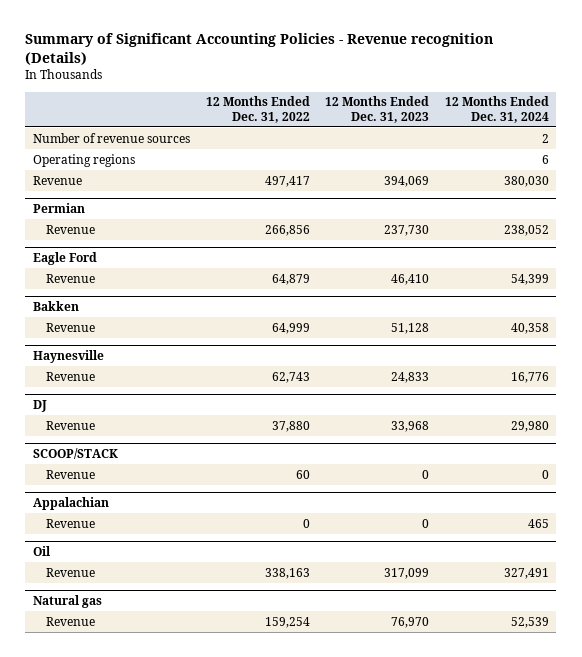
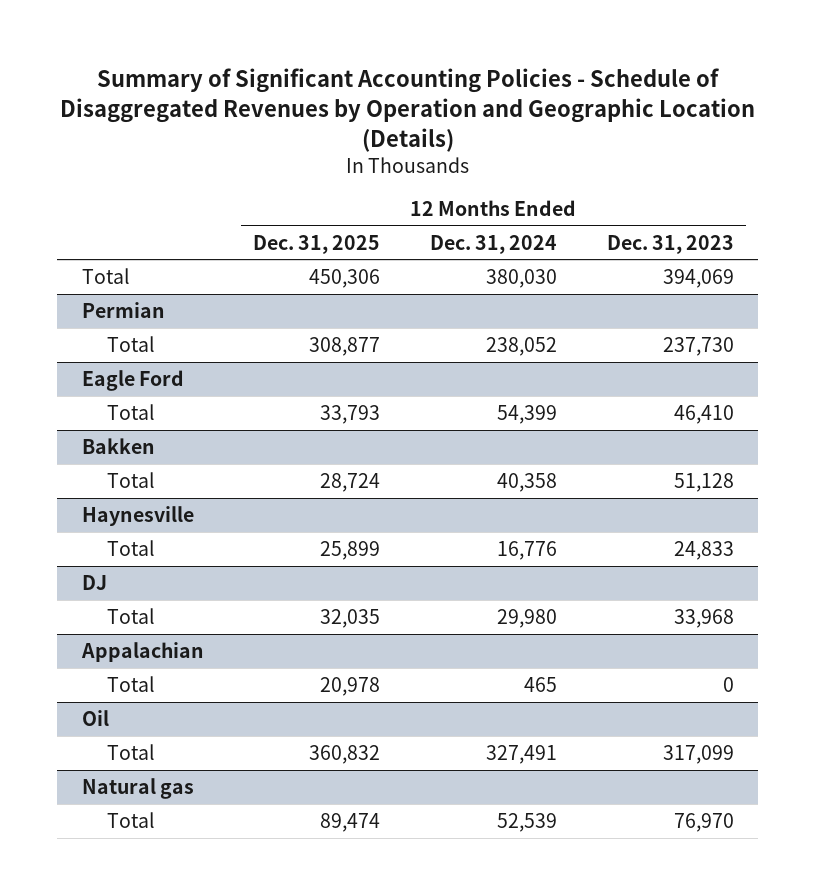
- Summary of Significant Accounting Policies - Revenue recognition (Details)
+ Summary of Significant Accounting Policies - Schedule of Disaggregated Revenues by Operation and Geographic Location (Details)
- | 12 Months Ended Dec. 31, 2022 | 12 Months Ended Dec. 31, 2023 | 12 Months Ended Dec. 31, 2024
+ | 12 Months Ended Dec. 31, 2025 | 12 Months Ended Dec. 31, 2024 | 12 Months Ended Dec. 31, 2023
- Number of revenue sources | | | 2
- Operating regions | | | 6
- Revenue | 497,417 | 394,069 | 380,030
+ Total | 450,306 | 380,030 | 394,069
@ Permian
- Revenue | 266,856 | 237,730 | 238,052
+ Total | 308,877 | 238,052 | 237,730
@ Eagle Ford
- Revenue | 64,879 | 46,410 | 54,399
+ Total | 33,793 | 54,399 | 46,410
@ Bakken
- Revenue | 64,999 | 51,128 | 40,358
+ Total | 28,724 | 40,358 | 51,128
@ Haynesville
- Revenue | 62,743 | 24,833 | 16,776
+ Total | 25,899 | 16,776 | 24,833
@ DJ
- Revenue | 37,880 | 33,968 | 29,980
- SCOOP/STACK
- Revenue | 60 | 0 | 0
@ DJ
+ Total | 32,035 | 29,980 | 33,968
@ Appalachian
- Revenue | 0 | 0 | 465
+ Total | 20,978 | 465 | 0
@ Oil
- Revenue | 338,163 | 317,099 | 327,491
+ Total | 360,832 | 327,491 | 317,099
@ Natural gas
- Revenue | 159,254 | 76,970 | 52,539
+ Total | 89,474 | 52,539 | 76,970

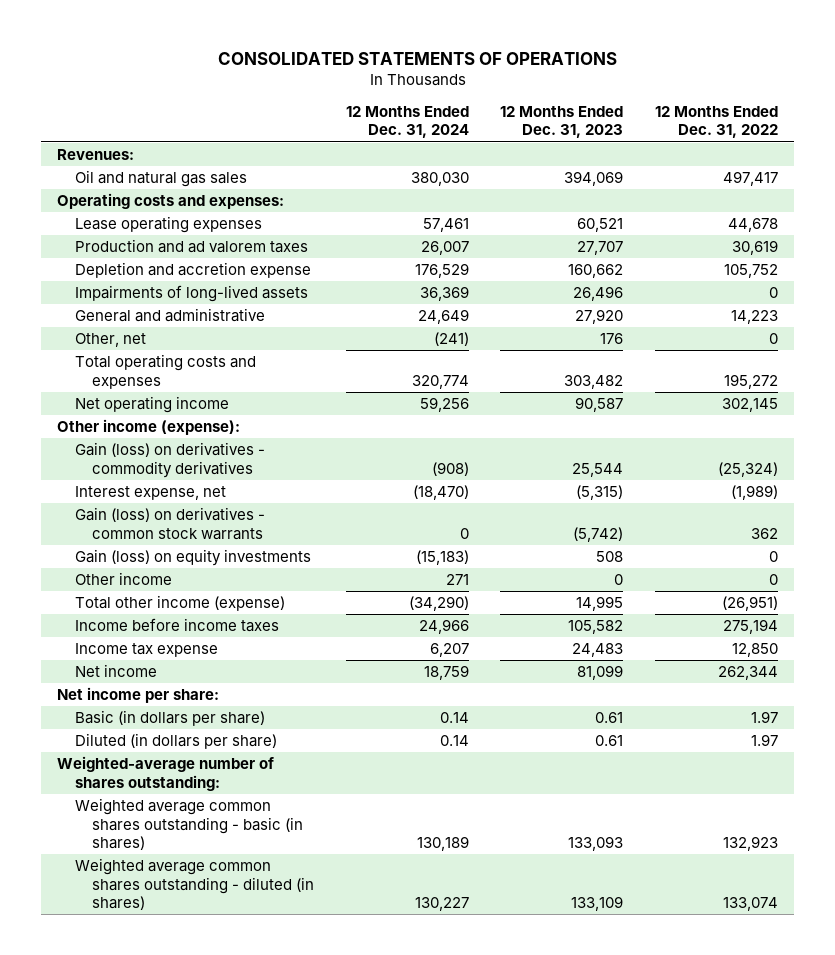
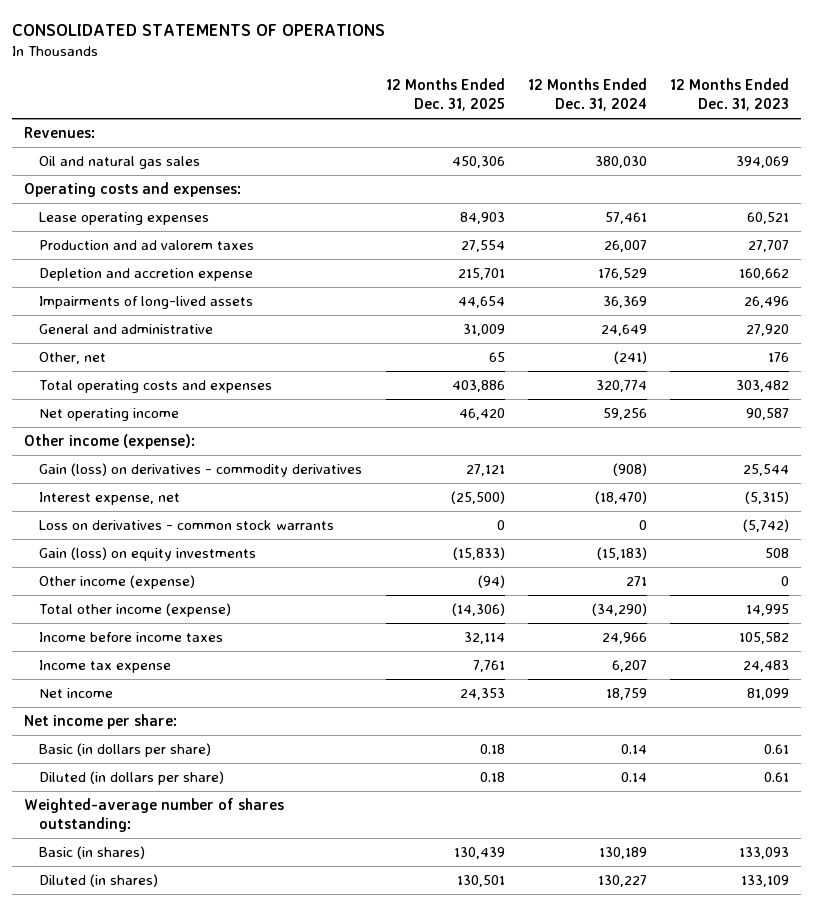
- | 12 Months Ended Dec. 31, 2024 | 12 Months Ended Dec. 31, 2023 | 12 Months Ended Dec. 31, 2022
+ | 12 Months Ended Dec. 31, 2025 | 12 Months Ended Dec. 31, 2024 | 12 Months Ended Dec. 31, 2023
- Gain (loss) on derivatives - common stock warrants | 0 | (5,742) | 362
+ Loss on derivatives - common stock warrants | 0 | 0 | (5,742)
- Other income | 271 | 0 | 0
+ Other income (expense) | (94) | 271 | 0
- Weighted average common shares outstanding - basic (in shares) | 130,189 | 133,093 | 132,923
- Weighted average common shares outstanding - diluted (in shares) | 130,227 | 133,109 | 133,074
+ Basic (in shares) | 130,439 | 130,189 | 133,093
+ Diluted (in shares) | 130,501 | 130,227 | 133,109

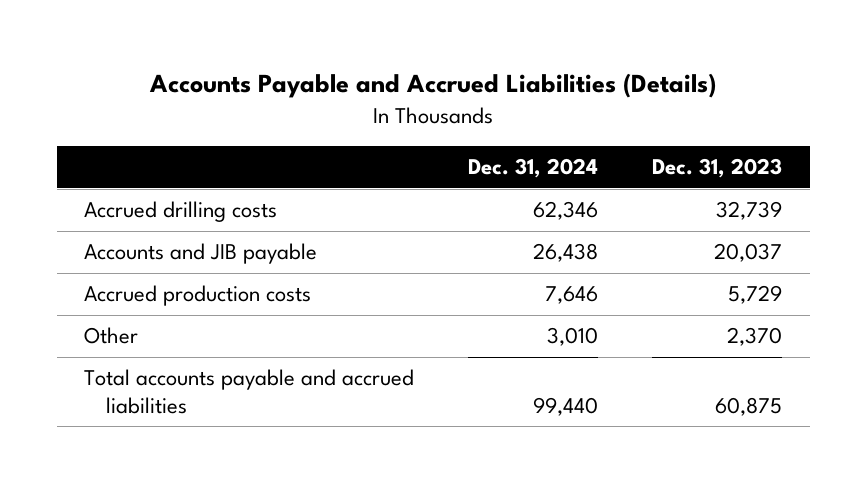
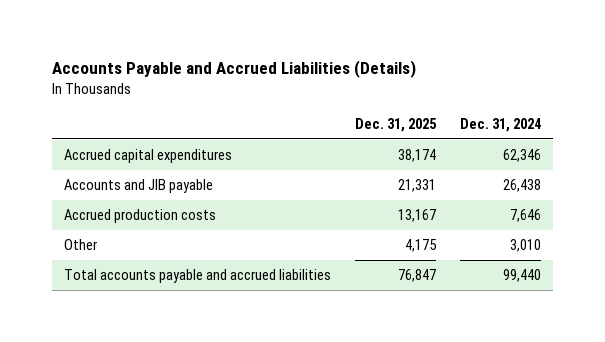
- | Dec. 31, 2024 | Dec. 31, 2023
+ | Dec. 31, 2025 | Dec. 31, 2024
- Accrued drilling costs | 62,346 | 32,739
+ Accrued capital expenditures | 38,174 | 62,346

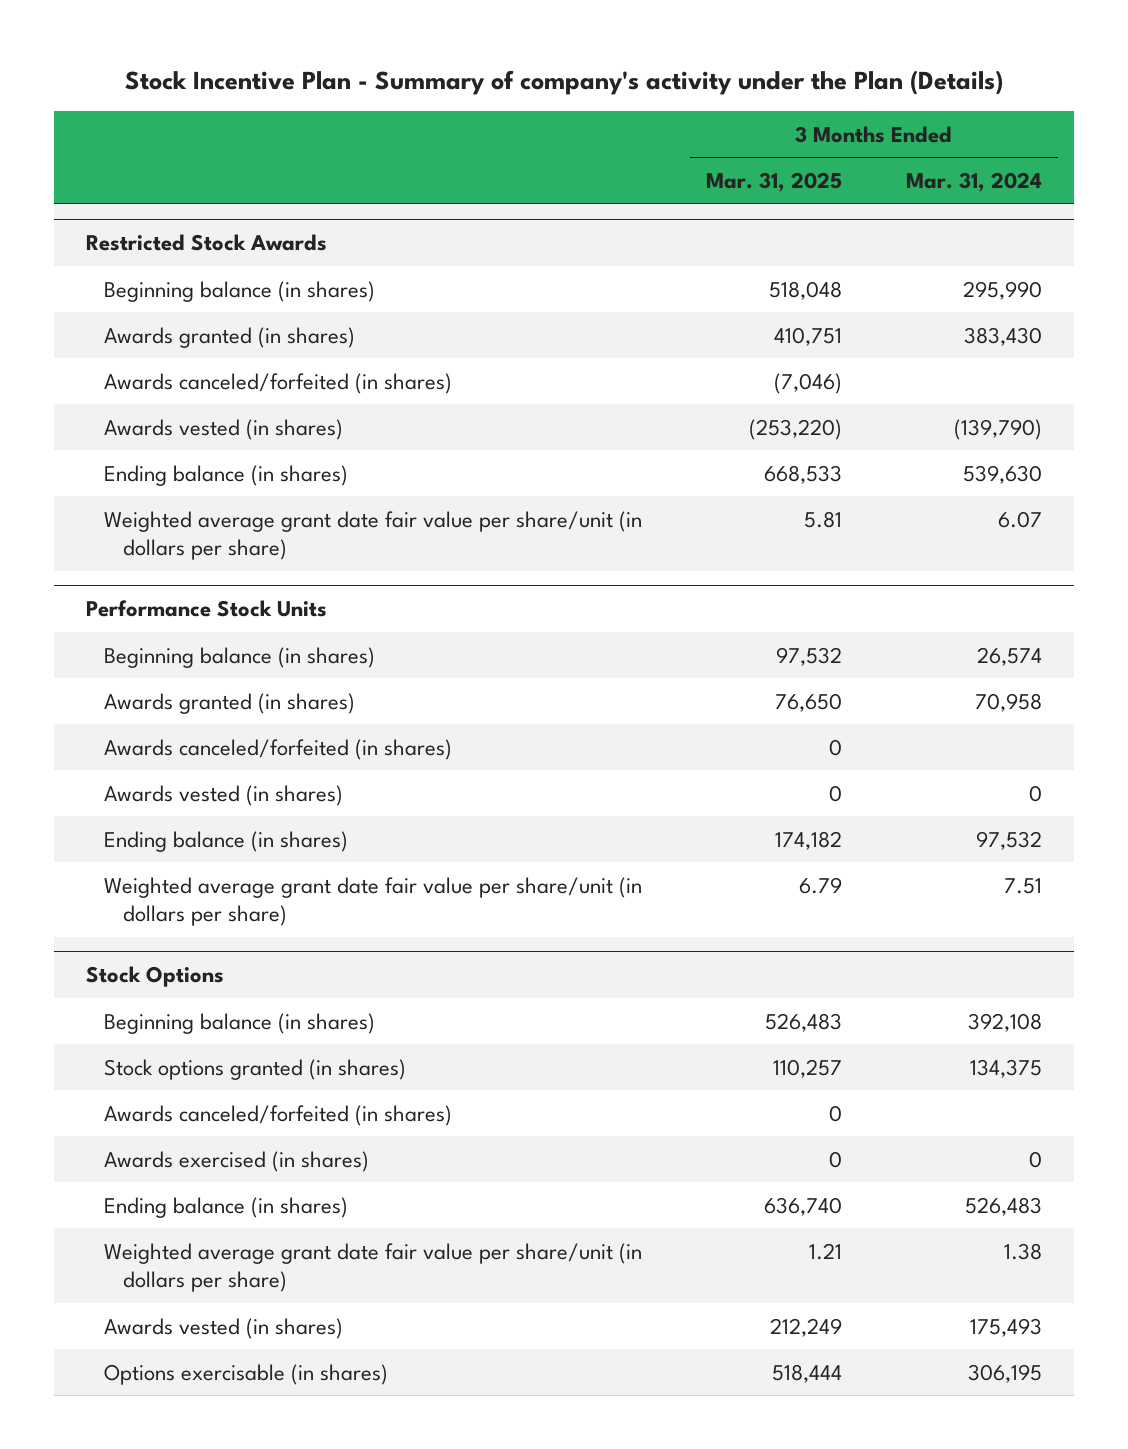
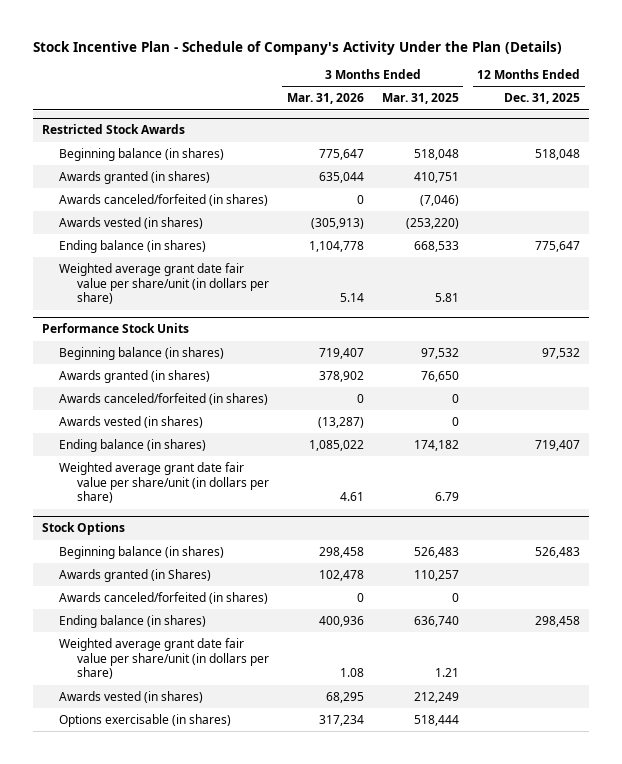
- Stock Incentive Plan - Summary of company's activity under the Plan (Details)
+ Stock Incentive Plan - Schedule of Company's Activity Under the Plan (Details)
- | 3 Months Ended Mar. 31, 2025 | 3 Months Ended Mar. 31, 2024
+ | 3 Months Ended Mar. 31, 2026 | 3 Months Ended Mar. 31, 2025 | 12 Months Ended Dec. 31, 2025
@ Stock Options
- Stock options granted (in shares) | 110,257 | 134,375
+ Awards granted (in Shares) | 102,478 | 110,257 |
- Awards exercised (in shares) | 0 | 0

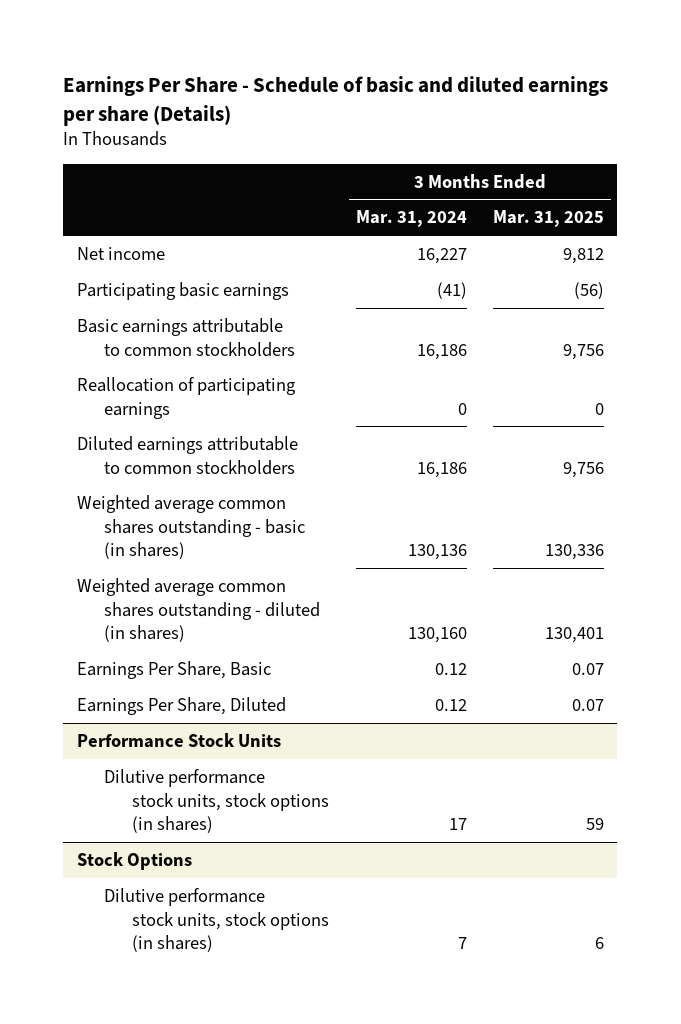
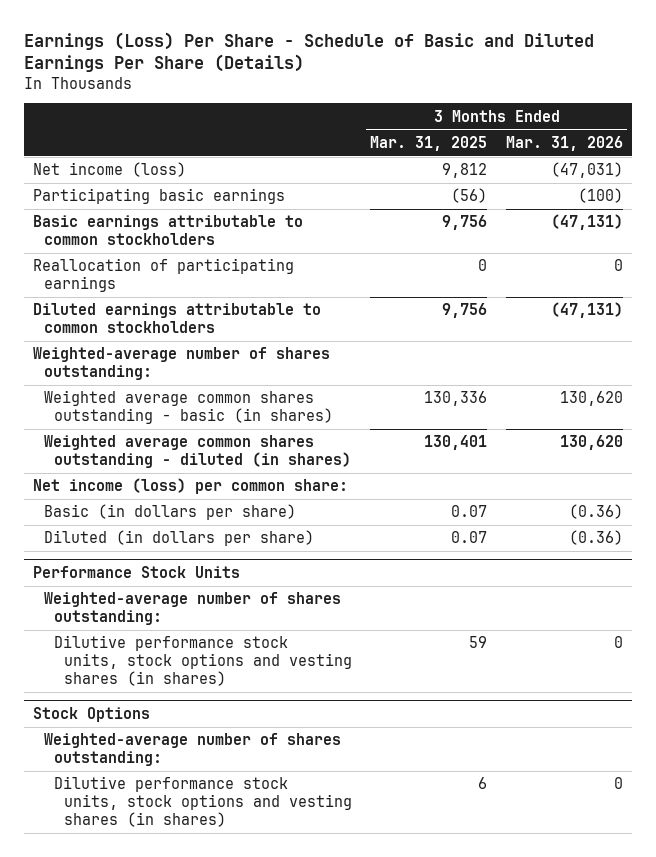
- Earnings Per Share - Schedule of basic and diluted earnings per share (Details)
+ Earnings (Loss) Per Share - Schedule of Basic and Diluted Earnings Per Share (Details)
- | 3 Months Ended Mar. 31, 2024 | 3 Months Ended Mar. 31, 2025
+ | 3 Months Ended Mar. 31, 2025 | 3 Months Ended Mar. 31, 2026
- Net income | 16,227 | 9,812
+ Net income (loss) | 9,812 | (47,031)
+ Weighted-average number of shares outstanding:
- Earnings Per Share, Basic | 0.12 | 0.07
- Earnings Per Share, Diluted | 0.12 | 0.07
+ Net income (loss) per common share:
+ Basic (in dollars per share) | 0.07 | (0.36)
+ Diluted (in dollars per share) | 0.07 | (0.36)
@ Performance Stock Units
- Dilutive performance stock units, stock options (in shares) | 17 | 59
+ Weighted-average number of shares outstanding:
+ Dilutive performance stock units, stock options and vesting shares (in shares) | 59 | 0
@ Stock Options
- Dilutive performance stock units, stock options (in shares) | 7 | 6
+ Weighted-average number of shares outstanding:
+ Dilutive performance stock units, stock options and vesting shares (in shares) | 6 | 0

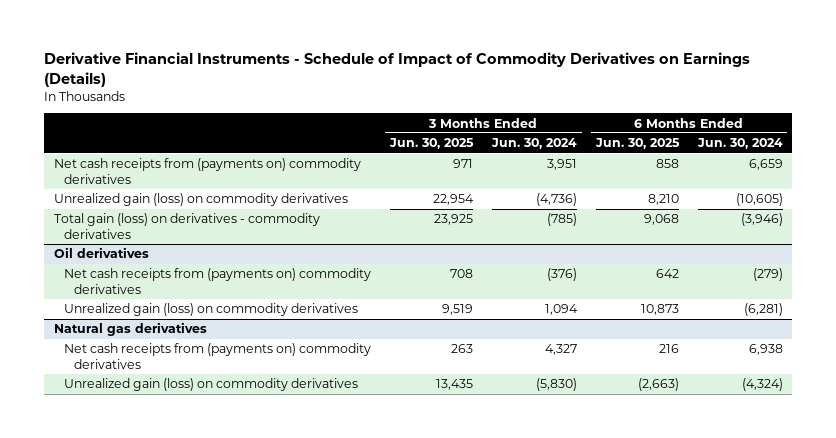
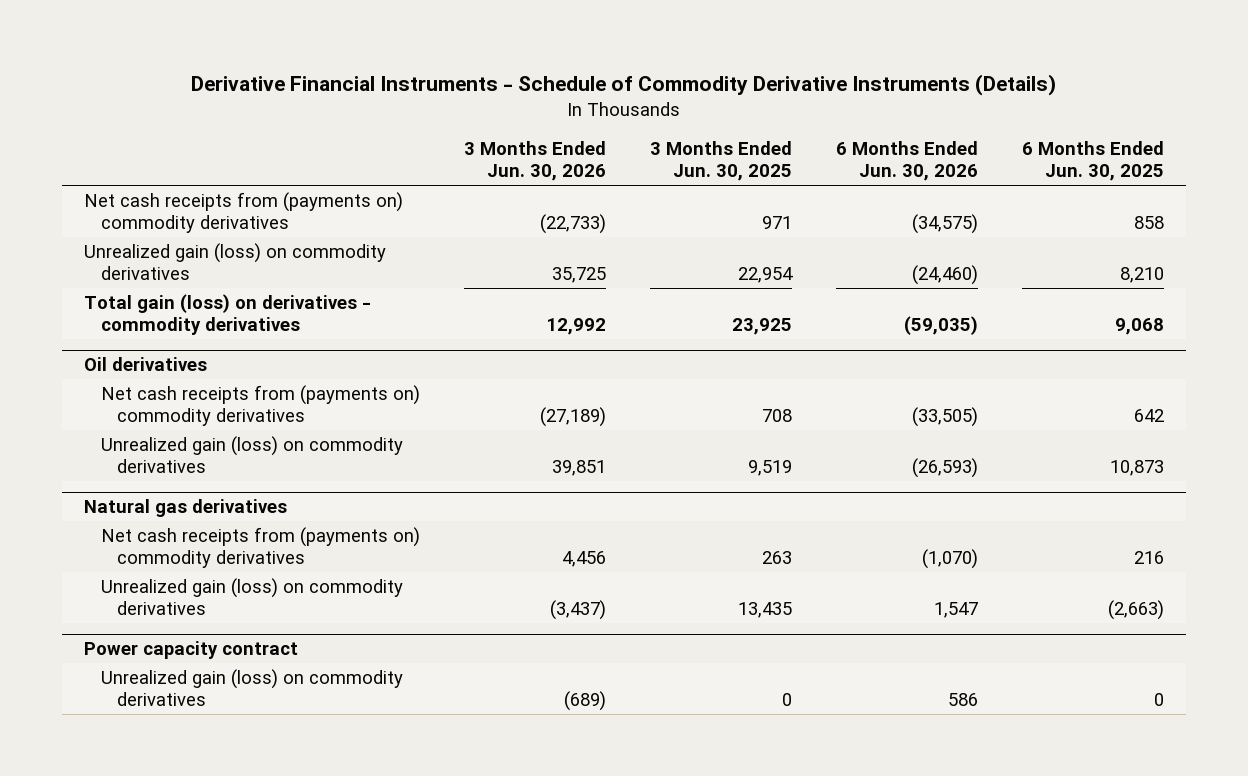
- Derivative Financial Instruments - Schedule of Impact of Commodity Derivatives on Earnings (Details)
+ Derivative Financial Instruments - Schedule of Commodity Derivative Instruments (Details)
- | 3 Months Ended Jun. 30, 2025 | 3 Months Ended Jun. 30, 2024 | 6 Months Ended Jun. 30, 2025 | 6 Months Ended Jun. 30, 2024
+ | 3 Months Ended Jun. 30, 2026 | 3 Months Ended Jun. 30, 2025 | 6 Months Ended Jun. 30, 2026 | 6 Months Ended Jun. 30, 2025
+ Power capacity contract
+ Unrealized gain (loss) on commodity derivatives | (689) | 0 | 586 | 0

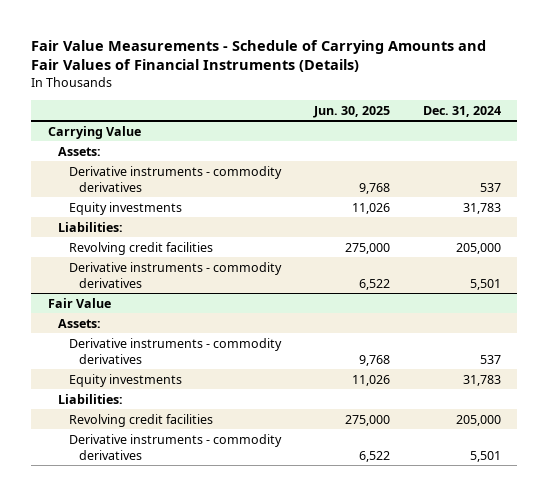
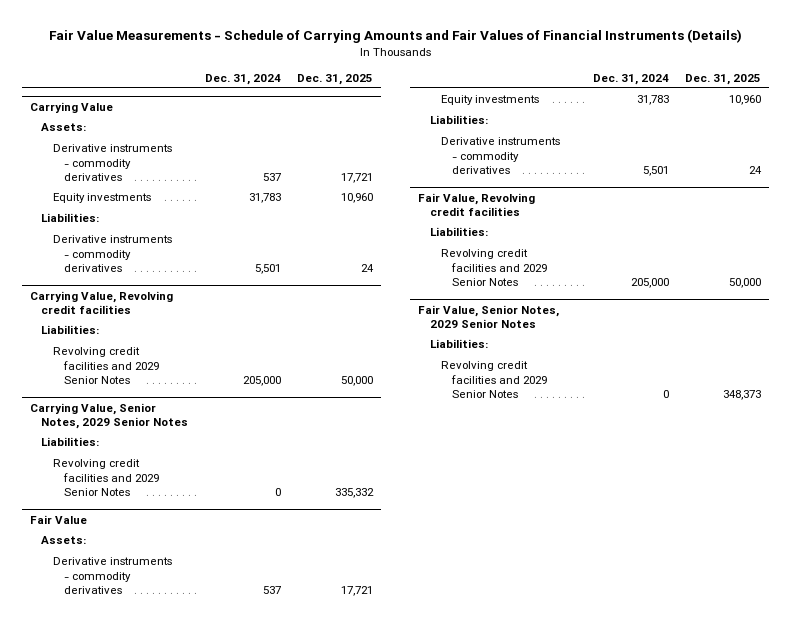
- | Jun. 30, 2025 | Dec. 31, 2024
+ | Dec. 31, 2024 | Dec. 31, 2025
@ Carrying Value
- Revolving credit facilities | 275,000 | 205,000
+ Carrying Value, Revolving credit facilities
+ Liabilities:
+ Revolving credit facilities and 2029 Senior Notes | 205,000 | 50,000
+ Carrying Value, Senior Notes, 2029 Senior Notes
+ Liabilities:
+ Revolving credit facilities and 2029 Senior Notes | 0 | 335,332
@ Fair Value
- Revolving credit facilities | 275,000 | 205,000
+ Fair Value, Revolving credit facilities
+ Liabilities:
+ Revolving credit facilities and 2029 Senior Notes | 205,000 | 50,000
+ Fair Value, Senior Notes, 2029 Senior Notes
+ Liabilities:
+ Revolving credit facilities and 2029 Senior Notes | 0 | 348,373

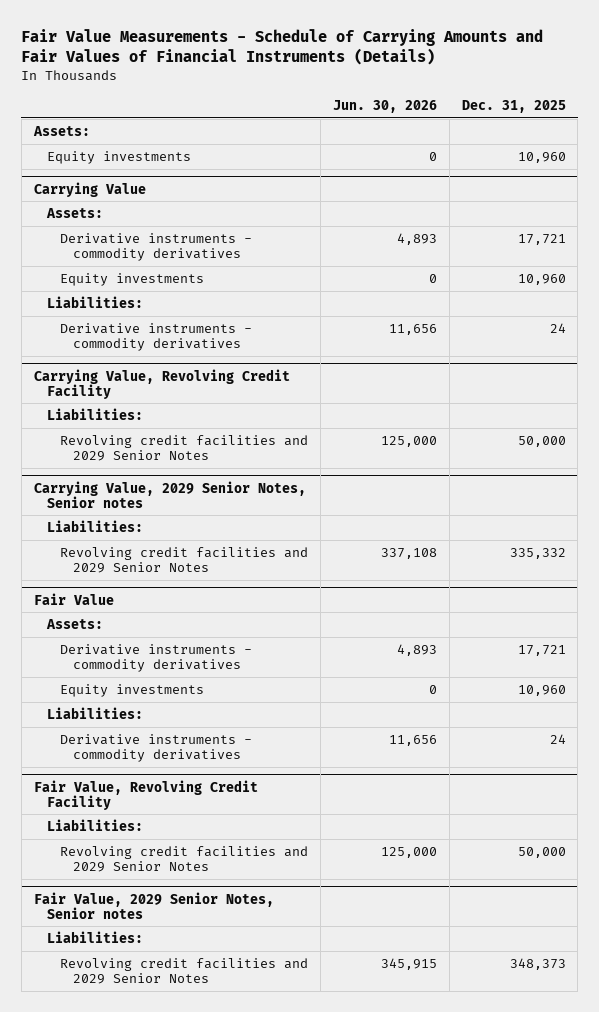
- | Dec. 31, 2024 | Dec. 31, 2025
+ | Jun. 30, 2026 | Dec. 31, 2025
+ Assets:
+ Equity investments | 0 | 10,960
- Carrying Value, Revolving credit facilities
+ Carrying Value, Revolving Credit Facility
- Carrying Value, Senior Notes, 2029 Senior Notes
+ Carrying Value, 2029 Senior Notes, Senior notes
- Fair Value, Revolving credit facilities
+ Fair Value, Revolving Credit Facility
- Fair Value, Senior Notes, 2029 Senior Notes
+ Fair Value, 2029 Senior Notes, Senior notes

